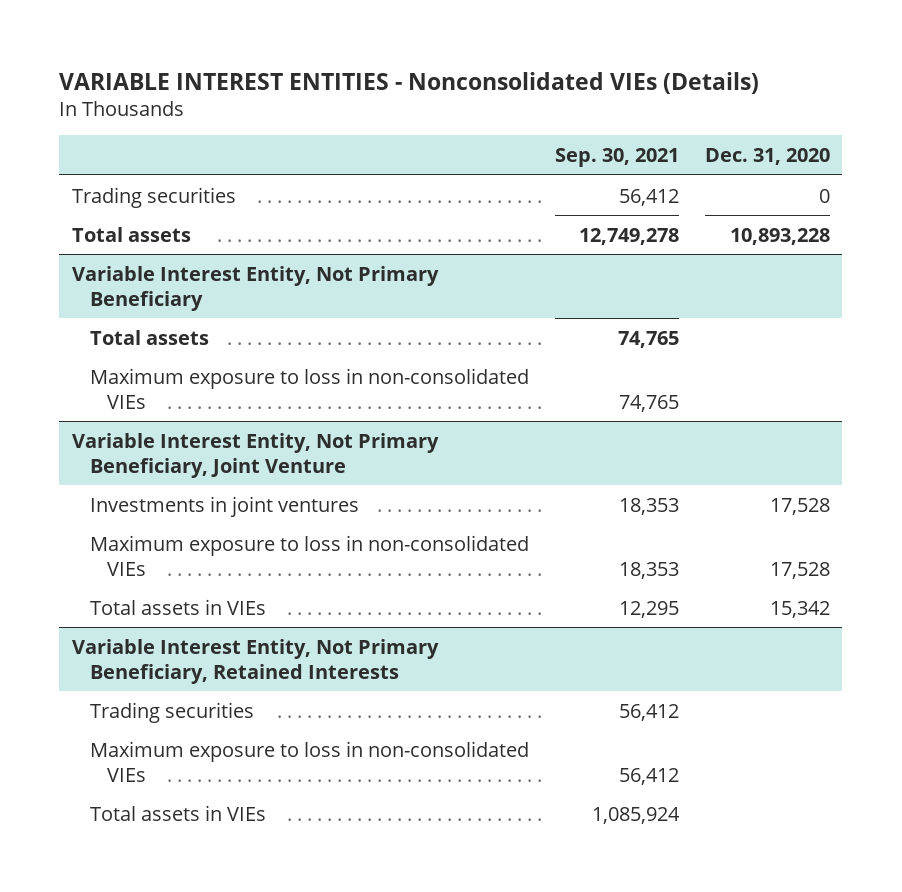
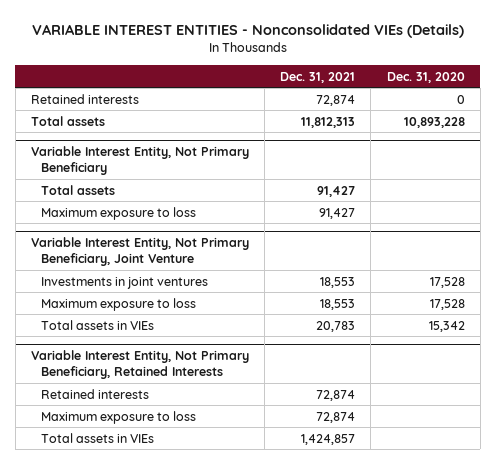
- | Sep. 30, 2021 | Dec. 31, 2020
+ | Dec. 31, 2021 | Dec. 31, 2020
- Trading securities | 56,412 | 0
+ Retained interests | 72,874 | 0
@ Variable Interest Entity, Not Primary Beneficiary
- Maximum exposure to loss in non-consolidated VIEs | 74,765 |
+ Maximum exposure to loss | 91,427 |
@ Variable Interest Entity, Not Primary Beneficiary, Joint Venture
- Maximum exposure to loss in non-consolidated VIEs | 18,353 | 17,528
+ Maximum exposure to loss | 18,553 | 17,528
@ Variable Interest Entity, Not Primary Beneficiary, Retained Interests
- Trading securities | 56,412 |
- Maximum exposure to loss in non-consolidated VIEs | 56,412 |
+ Retained interests | 72,874 |
+ Maximum exposure to loss | 72,874 |

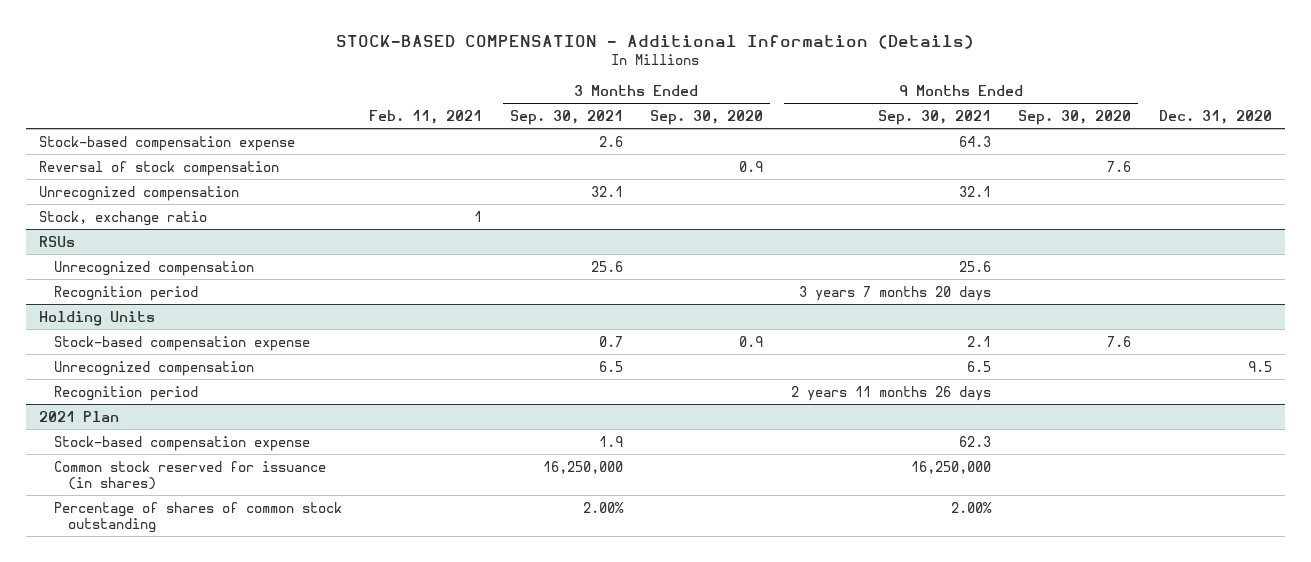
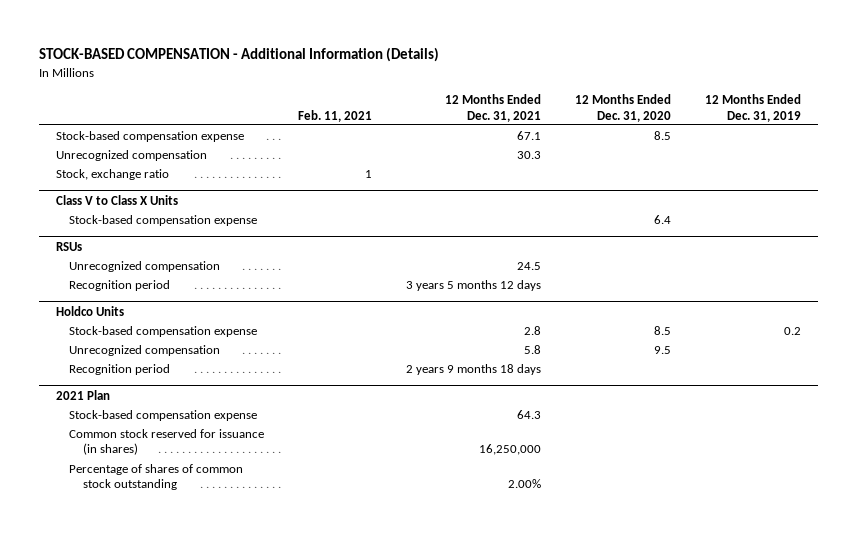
- | Feb. 11, 2021 | 3 Months Ended Sep. 30, 2021 | 3 Months Ended Sep. 30, 2020 | 9 Months Ended Sep. 30, 2021 | 9 Months Ended Sep. 30, 2020 | Dec. 31, 2020
+ | Feb. 11, 2021 | 12 Months Ended Dec. 31, 2021 | 12 Months Ended Dec. 31, 2020 | 12 Months Ended Dec. 31, 2019
- Reversal of stock compensation | | | 0.9 | | 7.6 |
+ Class V to Class X Units
+ Stock-based compensation expense | | | 6.4 |
- Holding Units
+ Holdco Units

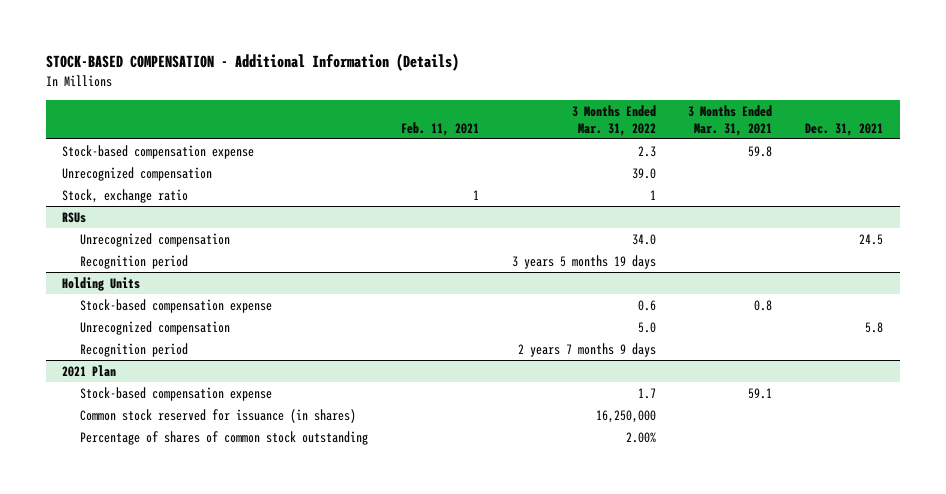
- | Feb. 11, 2021 | 12 Months Ended Dec. 31, 2021 | 12 Months Ended Dec. 31, 2020 | 12 Months Ended Dec. 31, 2019
+ | Feb. 11, 2021 | 3 Months Ended Mar. 31, 2022 | 3 Months Ended Mar. 31, 2021 | Dec. 31, 2021
- Class V to Class X Units
- Stock-based compensation expense | | | 6.4 |
- Holdco Units
+ Holding Units

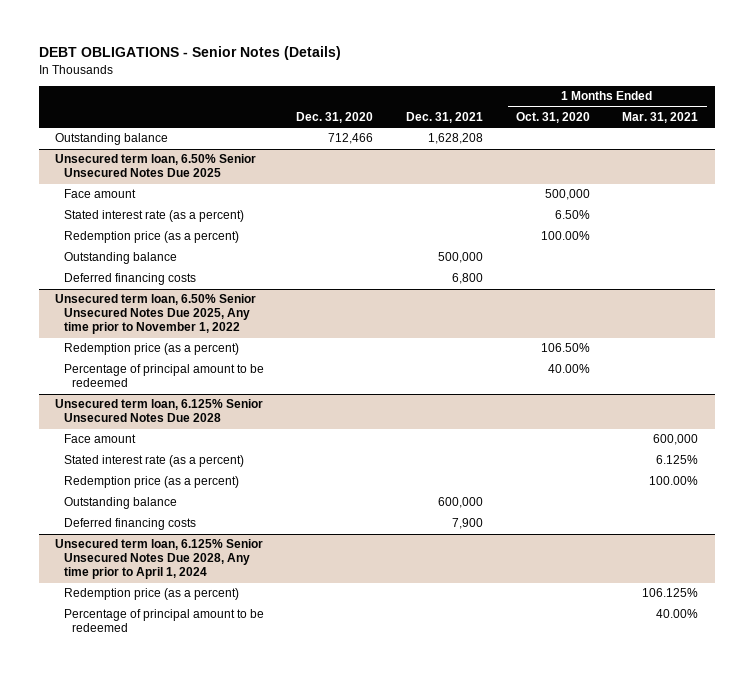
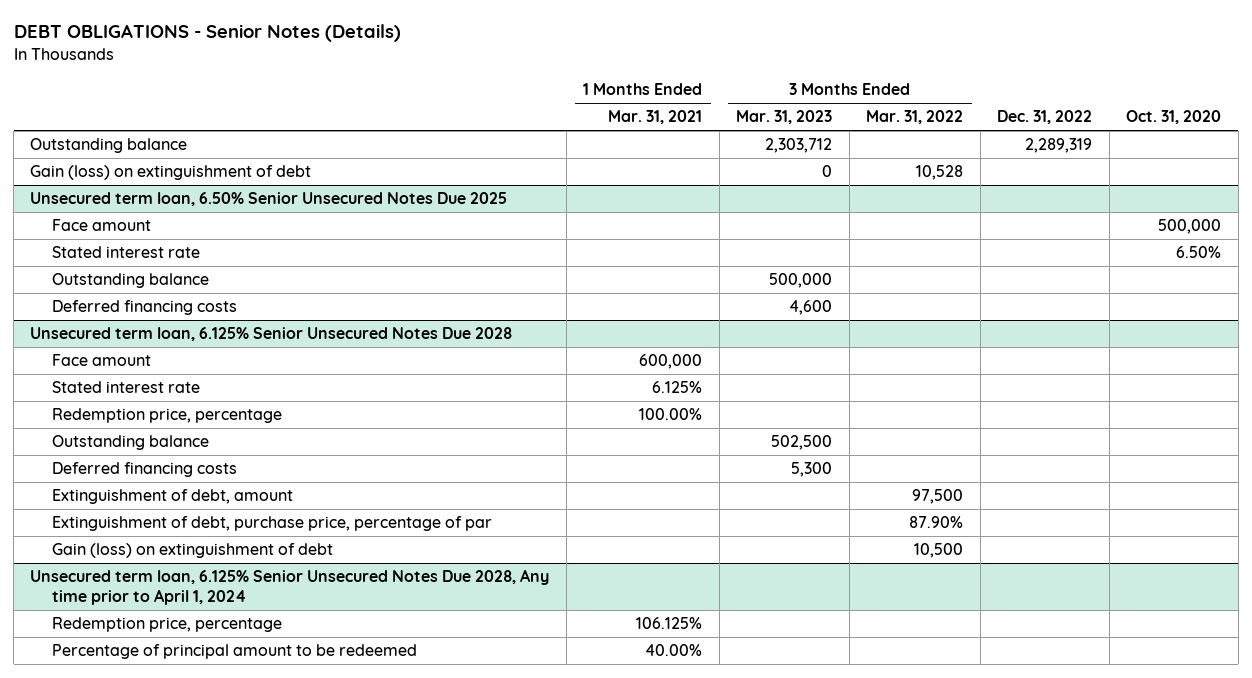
- | Dec. 31, 2020 | Dec. 31, 2021 | 1 Months Ended Oct. 31, 2020 | 1 Months Ended Mar. 31, 2021
+ | 1 Months Ended Mar. 31, 2021 | 3 Months Ended Mar. 31, 2023 | 3 Months Ended Mar. 31, 2022 | Dec. 31, 2022 | Oct. 31, 2020
+ Gain (loss) on extinguishment of debt | | 0 | 10,528 | |
@ Unsecured term loan, 6.50% Senior Unsecured Notes Due 2025
- Stated interest rate (as a percent) | | | 6.50% |
- Redemption price (as a percent) | | | 100.00% |
+ Stated interest rate | | | | | 6.50%
- Unsecured term loan, 6.50% Senior Unsecured Notes Due 2025, Any time prior to November 1, 2022
- Redemption price (as a percent) | | | 106.50% |
- Percentage of principal amount to be redeemed | | | 40.00% |
@ Unsecured term loan, 6.125% Senior Unsecured Notes Due 2028
- Stated interest rate (as a percent) | | | | 6.125%
- Redemption price (as a percent) | | | | 100.00%
+ Stated interest rate | 6.125% | | | |
+ Redemption price, percentage | 100.00% | | | |
+ Extinguishment of debt, amount | | | 97,500 | |
+ Extinguishment of debt, purchase price, percentage of par | | | 87.90% | |
+ Gain (loss) on extinguishment of debt | | | 10,500 | |
@ Unsecured term loan, 6.125% Senior Unsecured Notes Due 2028, Any time prior to April 1, 2024
- Redemption price (as a percent) | | | | 106.125%
+ Redemption price, percentage | 106.125% | | | |

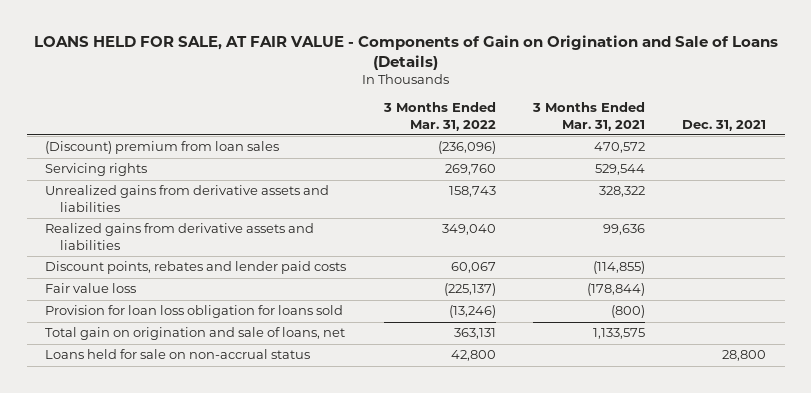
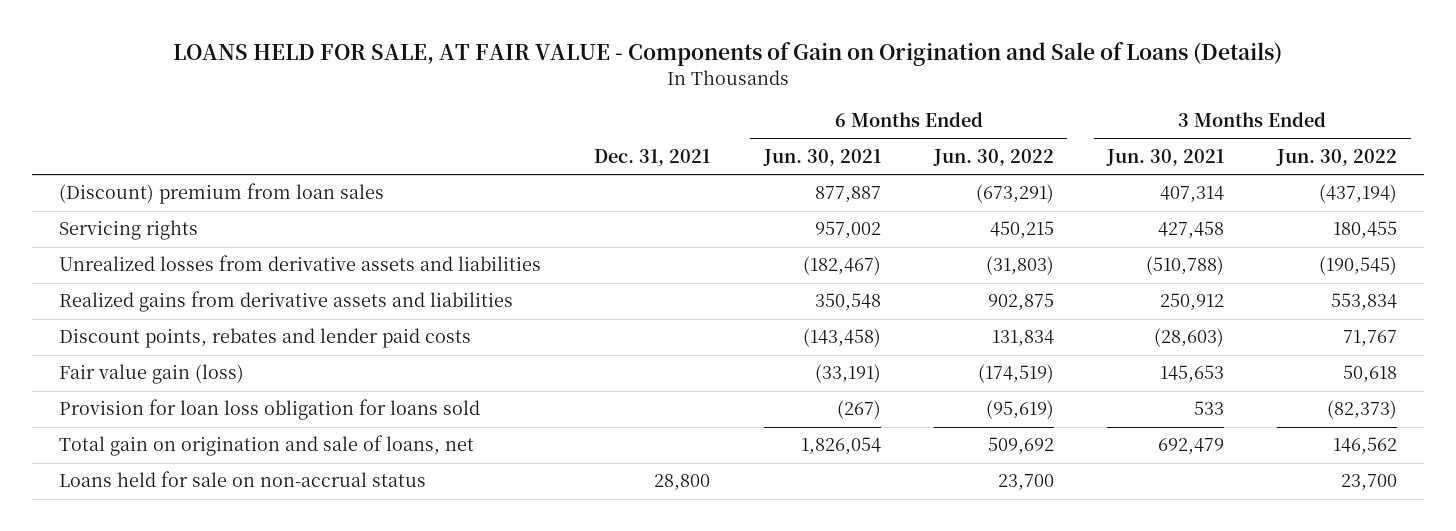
- | 3 Months Ended Mar. 31, 2022 | 3 Months Ended Mar. 31, 2021 | Dec. 31, 2021
+ | Dec. 31, 2021 | 6 Months Ended Jun. 30, 2021 | 6 Months Ended Jun. 30, 2022 | 3 Months Ended Jun. 30, 2021 | 3 Months Ended Jun. 30, 2022
- Unrealized gains from derivative assets and liabilities | 158,743 | 328,322 |
+ Unrealized losses from derivative assets and liabilities | | (182,467) | (31,803) | (510,788) | (190,545)
- Fair value loss | (225,137) | (178,844) |
+ Fair value gain (loss) | | (33,191) | (174,519) | 145,653 | 50,618

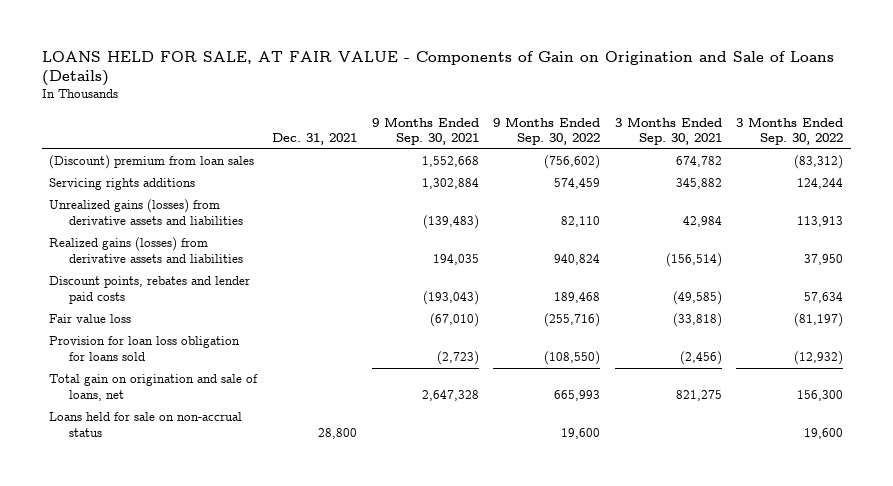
- | Dec. 31, 2021 | 6 Months Ended Jun. 30, 2021 | 6 Months Ended Jun. 30, 2022 | 3 Months Ended Jun. 30, 2021 | 3 Months Ended Jun. 30, 2022
+ | Dec. 31, 2021 | 9 Months Ended Sep. 30, 2021 | 9 Months Ended Sep. 30, 2022 | 3 Months Ended Sep. 30, 2021 | 3 Months Ended Sep. 30, 2022
- Servicing rights | | 957,002 | 450,215 | 427,458 | 180,455
- Unrealized losses from derivative assets and liabilities | | (182,467) | (31,803) | (510,788) | (190,545)
- Realized gains from derivative assets and liabilities | | 350,548 | 902,875 | 250,912 | 553,834
+ Servicing rights additions | | 1,302,884 | 574,459 | 345,882 | 124,244
+ Unrealized gains (losses) from derivative assets and liabilities | | (139,483) | 82,110 | 42,984 | 113,913
+ Realized gains (losses) from derivative assets and liabilities | | 194,035 | 940,824 | (156,514) | 37,950
- Fair value gain (loss) | | (33,191) | (174,519) | 145,653 | 50,618
+ Fair value loss | | (67,010) | (255,716) | (33,818) | (81,197)

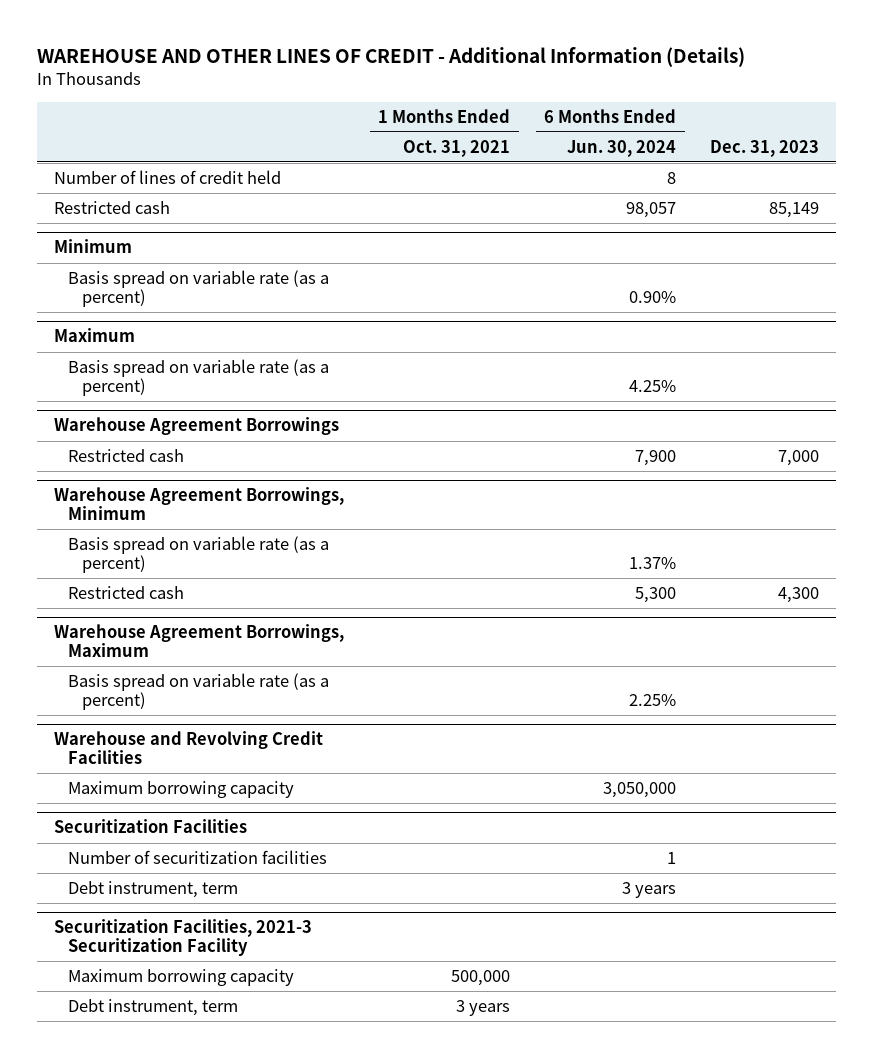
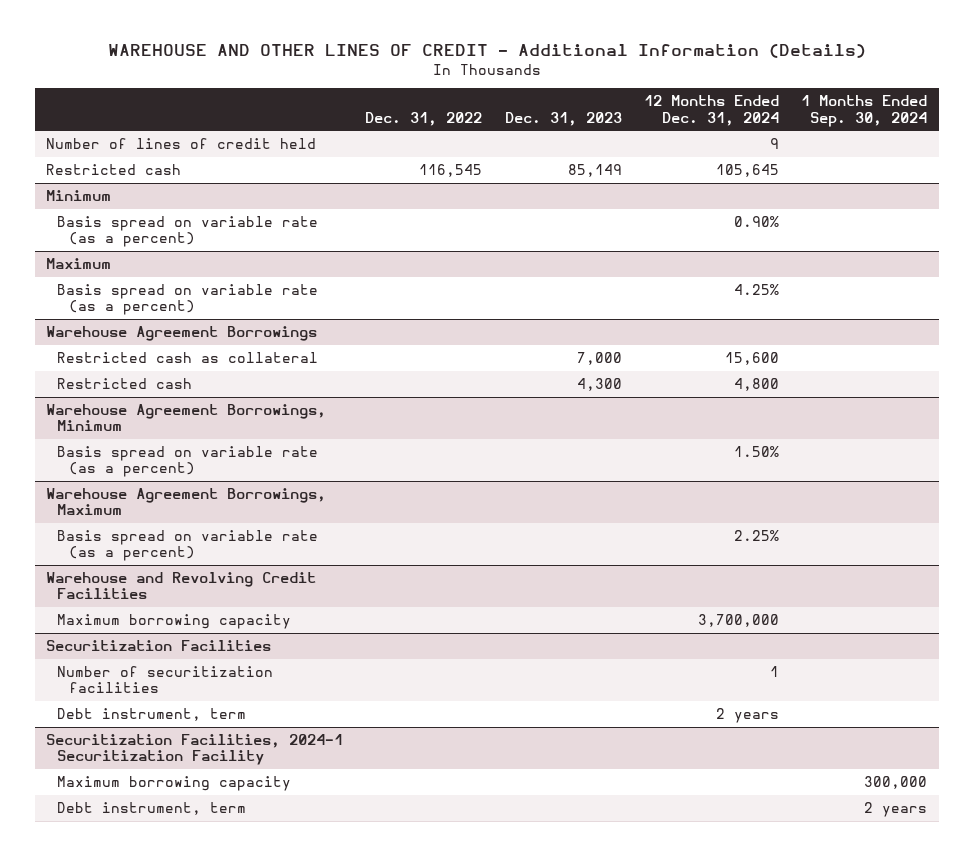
- | 1 Months Ended Oct. 31, 2021 | 6 Months Ended Jun. 30, 2024 | Dec. 31, 2023
+ | Dec. 31, 2022 | Dec. 31, 2023 | 12 Months Ended Dec. 31, 2024 | 1 Months Ended Sep. 30, 2024
@ Warehouse Agreement Borrowings
- Restricted cash | | 7,900 | 7,000
+ Restricted cash as collateral | | 7,000 | 15,600 |
+ Restricted cash | | 4,300 | 4,800 |
@ Warehouse Agreement Borrowings, Minimum
- Restricted cash | | 5,300 | 4,300
- Securitization Facilities, 2021-3 Securitization Facility
- Maximum borrowing capacity | 500,000 | |
- Debt instrument, term | 3 years | |
+ Securitization Facilities, 2024-1 Securitization Facility
+ Maximum borrowing capacity | | | | 300,000
+ Debt instrument, term | | | | 2 years

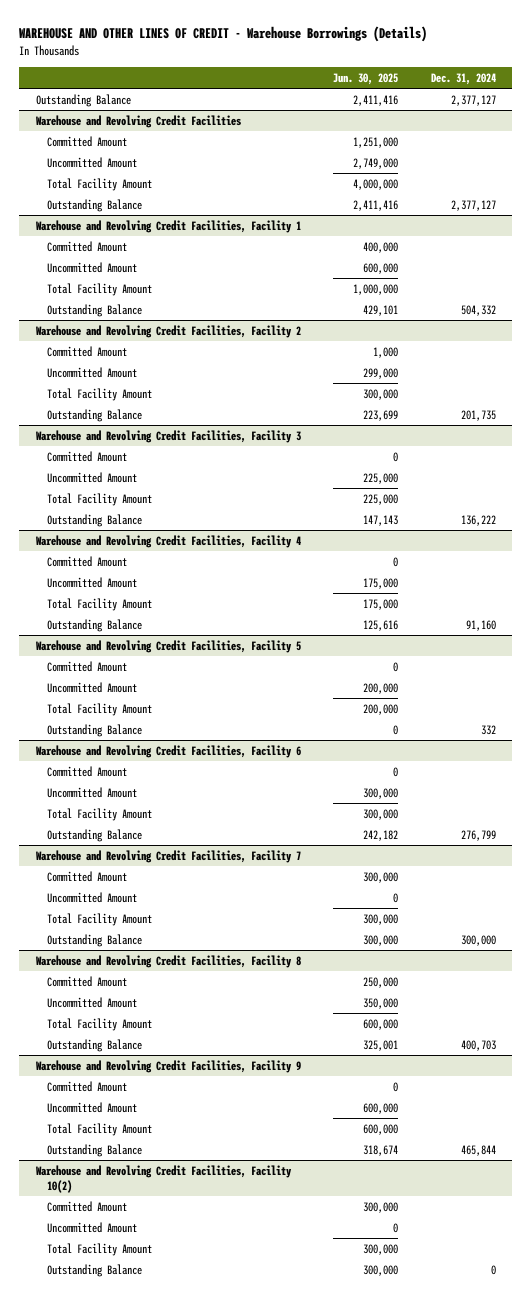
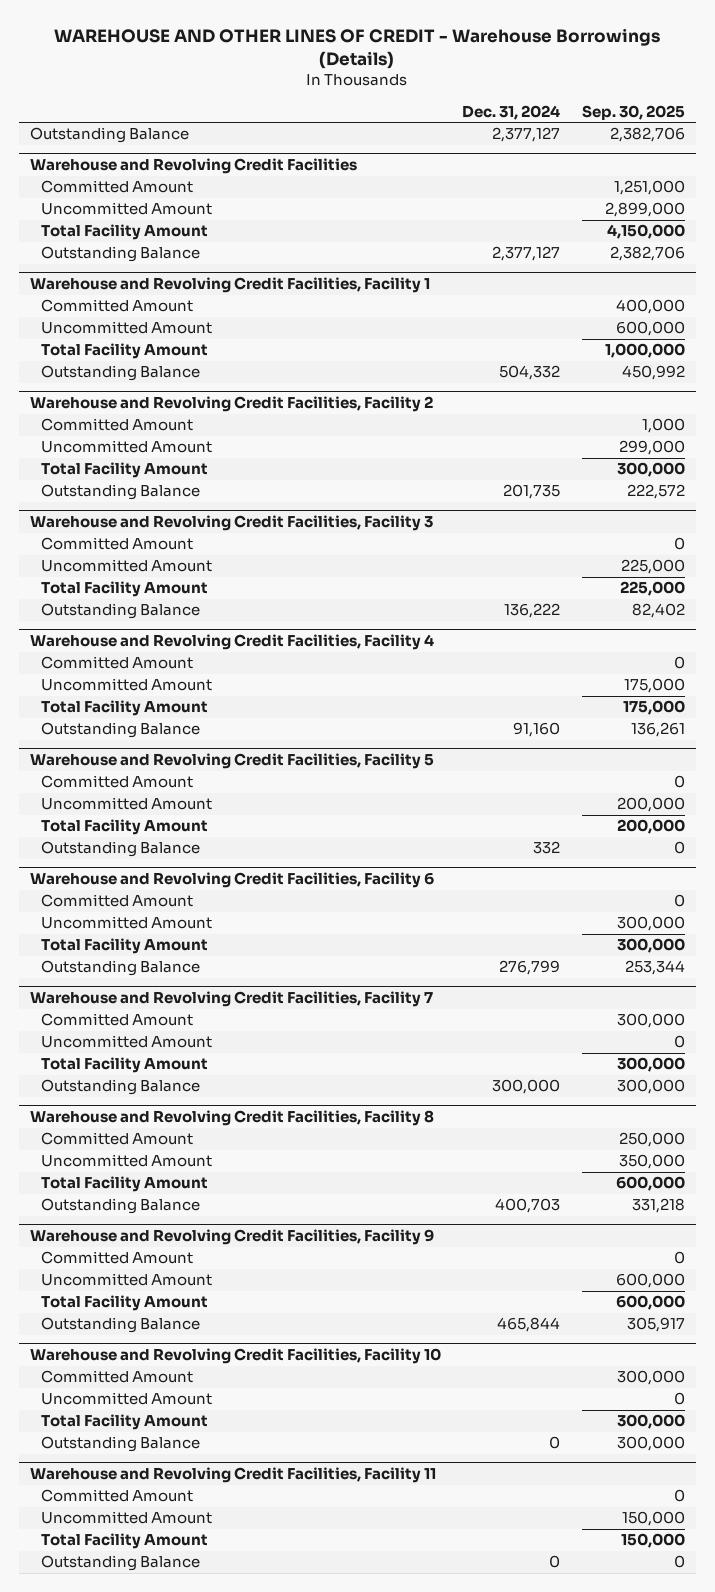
- | Jun. 30, 2025 | Dec. 31, 2024
+ | Dec. 31, 2024 | Sep. 30, 2025
- Warehouse and Revolving Credit Facilities, Facility 10(2)
+ Warehouse and Revolving Credit Facilities, Facility 10
+ Warehouse and Revolving Credit Facilities, Facility 11
+ Committed Amount | | 0
+ Uncommitted Amount | | 150,000
+ Total Facility Amount | | 150,000
+ Outstanding Balance | 0 | 0

